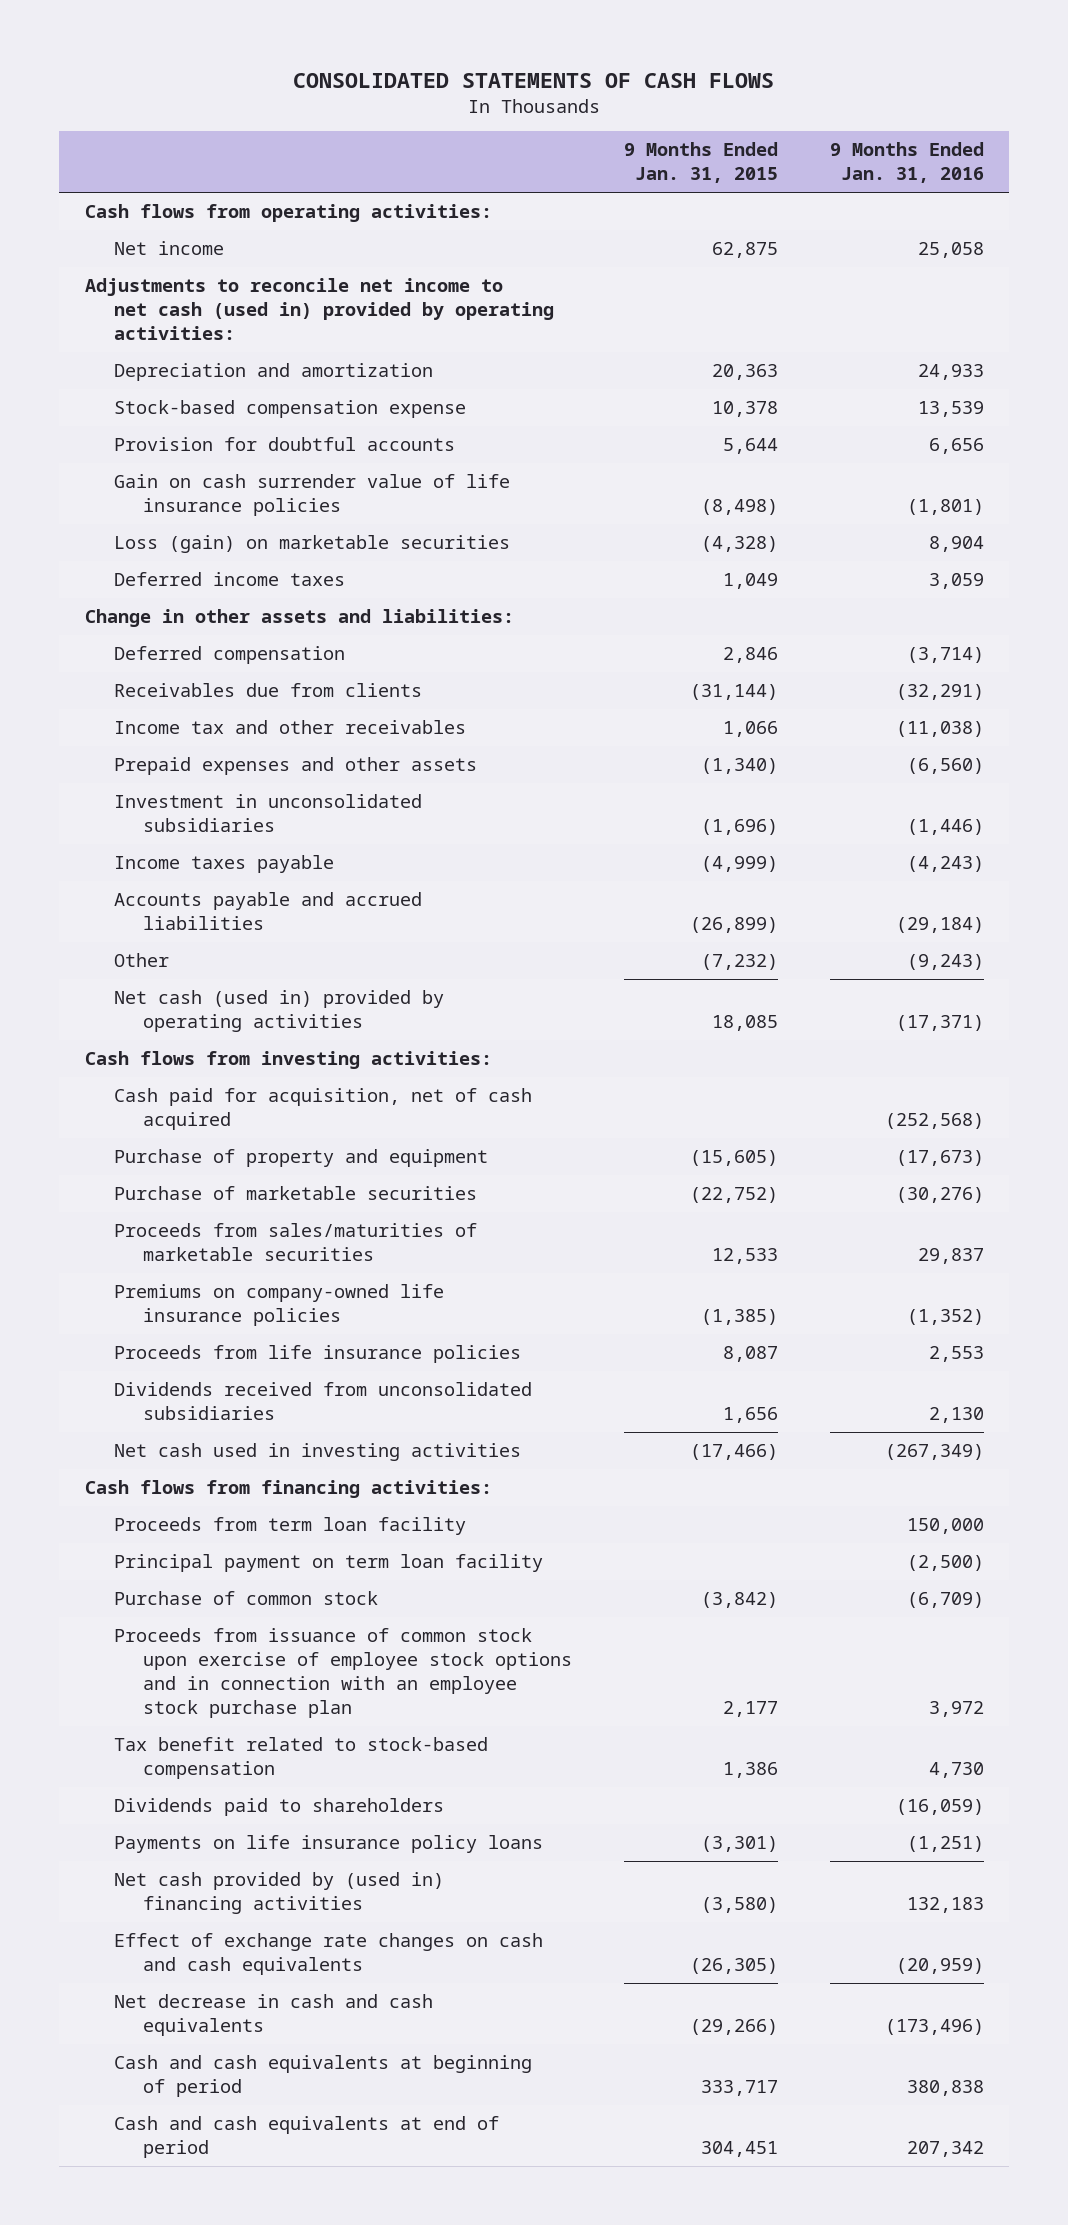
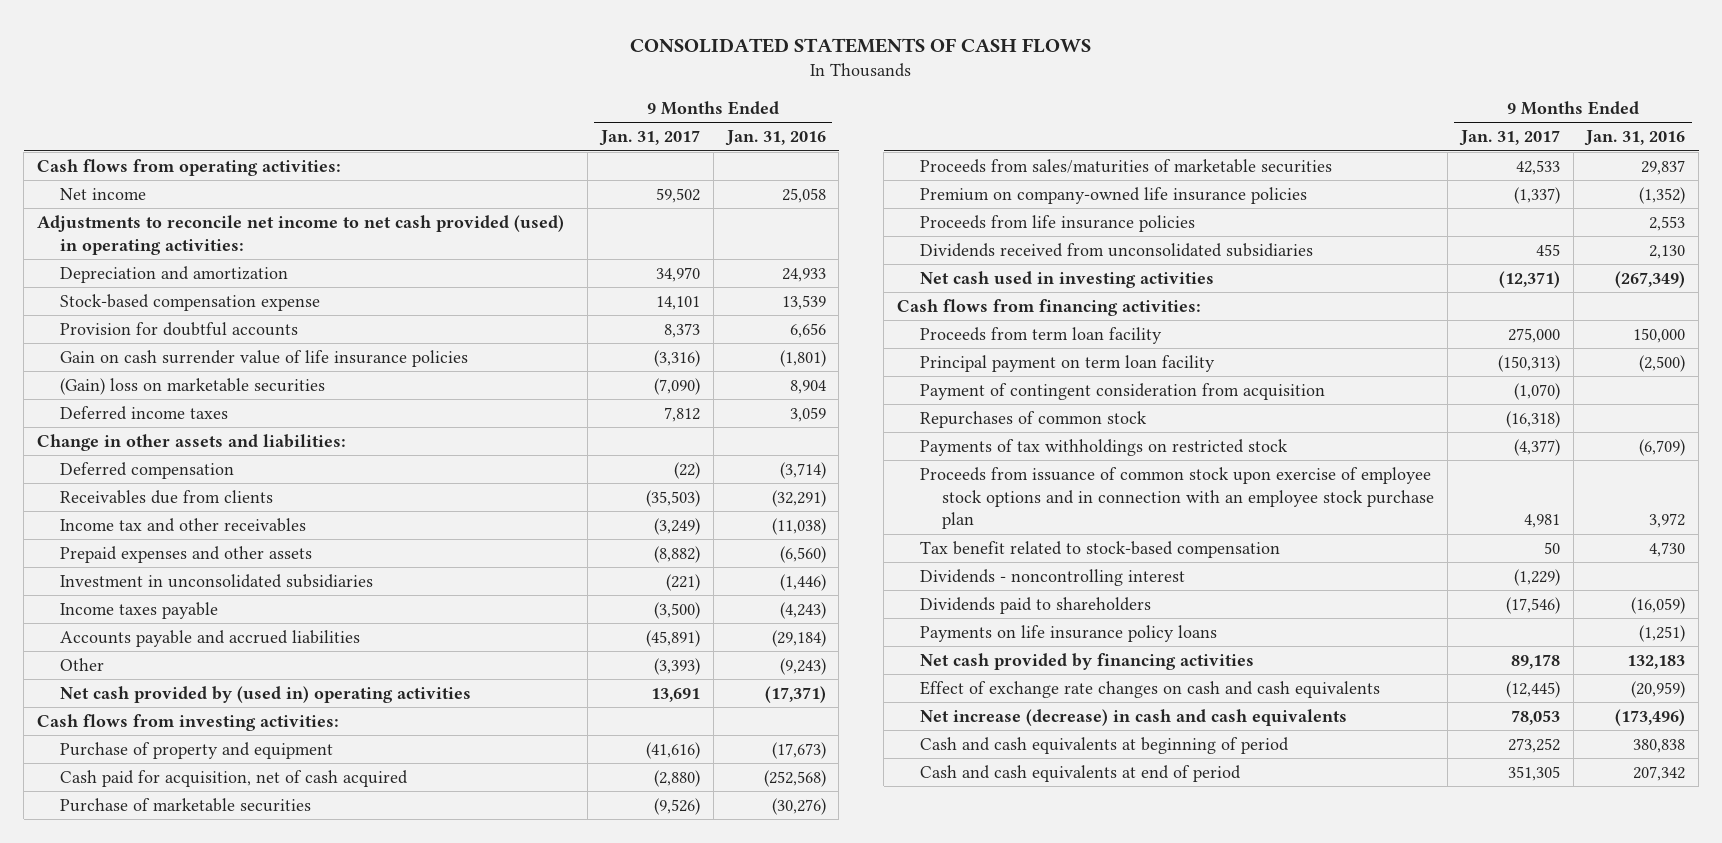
- | 9 Months Ended Jan. 31, 2015 | 9 Months Ended Jan. 31, 2016
+ | 9 Months Ended Jan. 31, 2017 | 9 Months Ended Jan. 31, 2016
- Adjustments to reconcile net income to net cash (used in) provided by operating activities:
+ Adjustments to reconcile net income to net cash provided (used) in operating activities:
- Loss (gain) on marketable securities | (4,328) | 8,904
+ (Gain) loss on marketable securities | (7,090) | 8,904
- Net cash (used in) provided by operating activities | 18,085 | (17,371)
+ Net cash provided by (used in) operating activities | 13,691 | (17,371)
moved down: Cash paid for acquisition, net of cash acquired | (2,880) | (252,568)
- Premiums on company-owned life insurance policies | (1,385) | (1,352)
+ Premium on company-owned life insurance policies | (1,337) | (1,352)
- Purchase of common stock | (3,842) | (6,709)
+ Payment of contingent consideration from acquisition | (1,070) |
+ Repurchases of common stock | (16,318) |
+ Payments of tax withholdings on restricted stock | (4,377) | (6,709)
+ Dividends - noncontrolling interest | (1,229) |
- Net cash provided by (used in) financing activities | (3,580) | 132,183
+ Net cash provided by financing activities | 89,178 | 132,183
- Net decrease in cash and cash equivalents | (29,266) | (173,496)
+ Net increase (decrease) in cash and cash equivalents | 78,053 | (173,496)

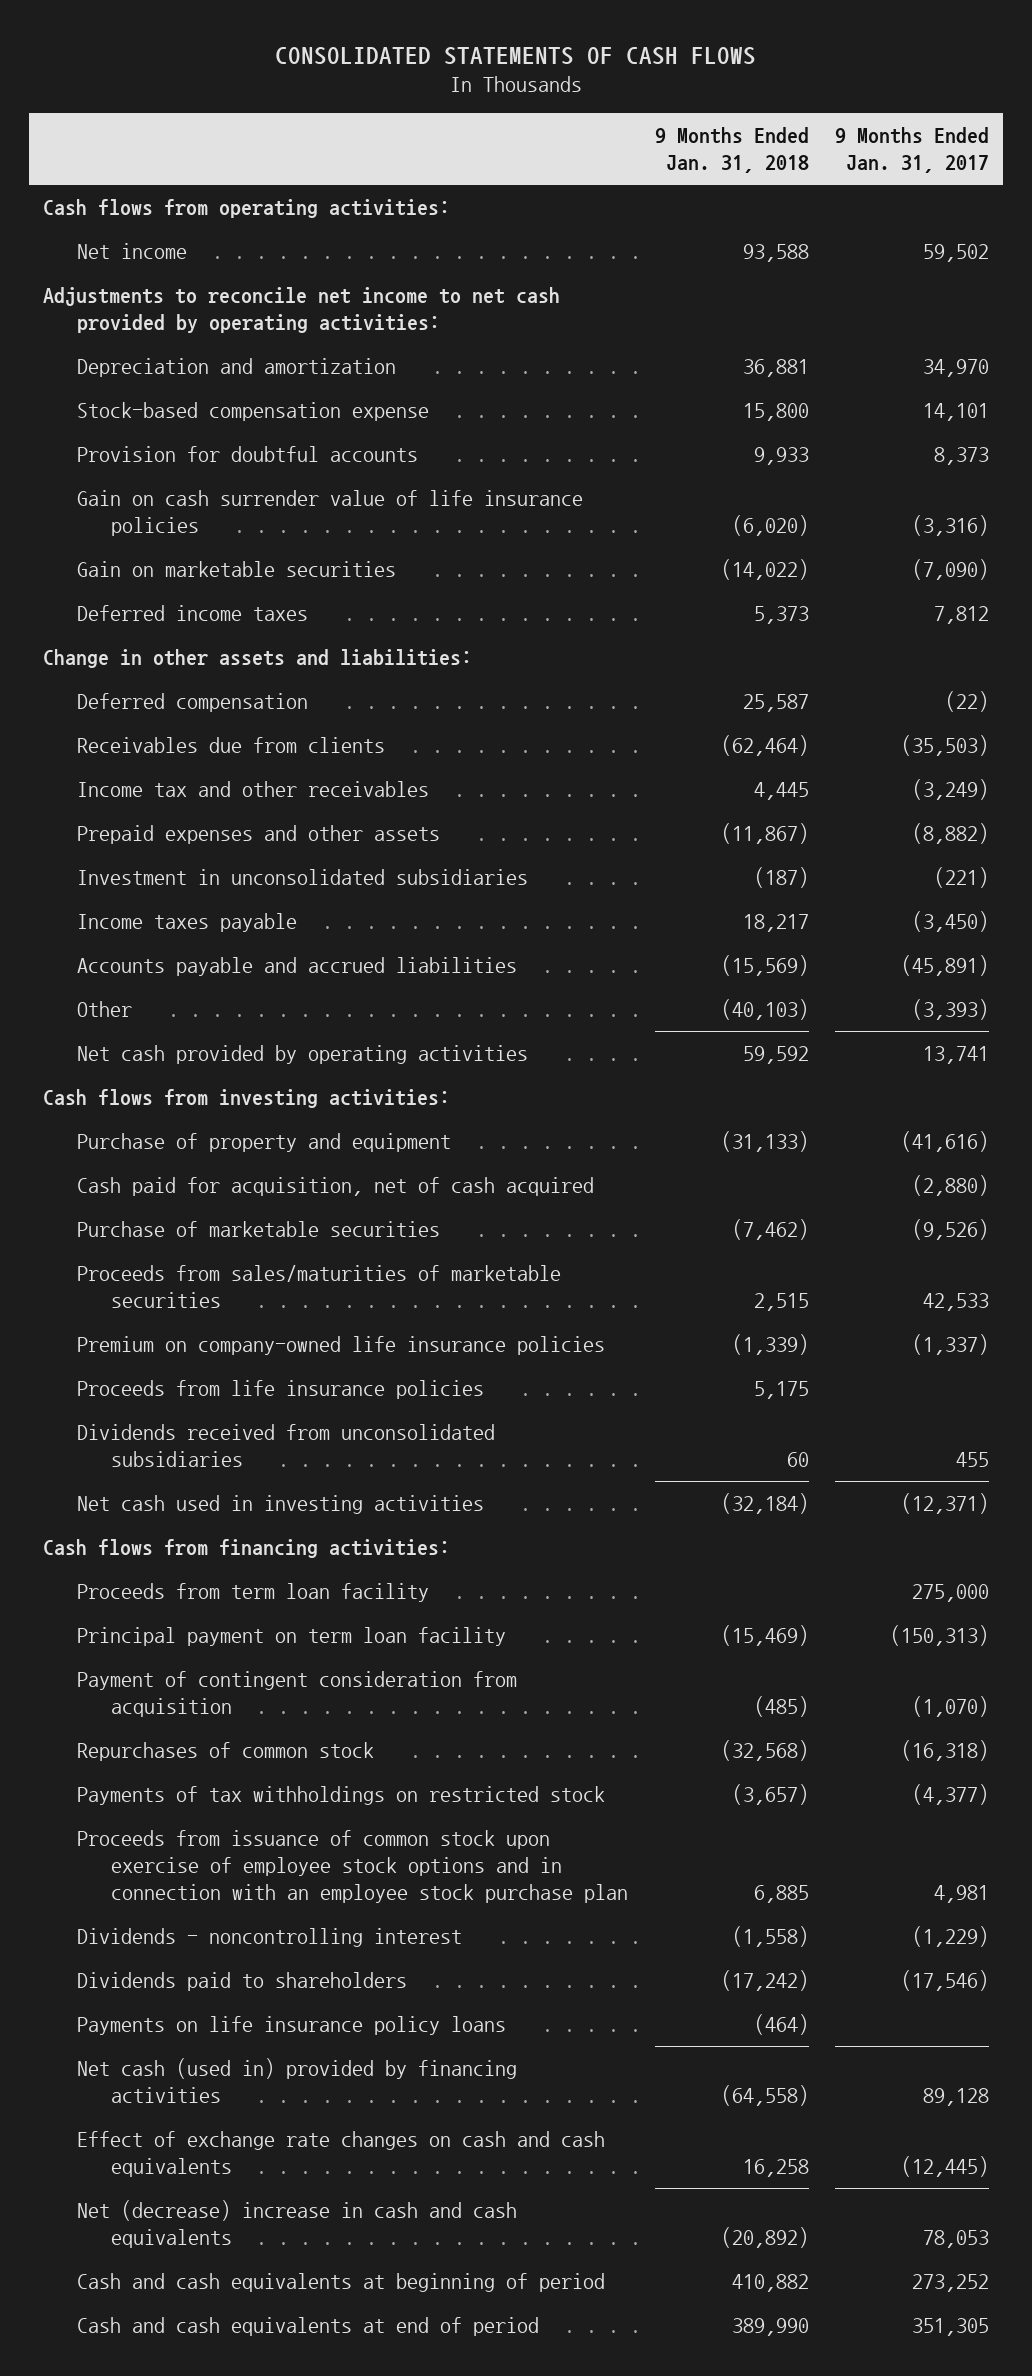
- | 9 Months Ended Jan. 31, 2017 | 9 Months Ended Jan. 31, 2016
+ | 9 Months Ended Jan. 31, 2018 | 9 Months Ended Jan. 31, 2017
- Adjustments to reconcile net income to net cash provided (used) in operating activities:
+ Adjustments to reconcile net income to net cash provided by operating activities:
- (Gain) loss on marketable securities | (7,090) | 8,904
+ Gain on marketable securities | (14,022) | (7,090)
- Income taxes payable | (3,500) | (4,243)
+ Income taxes payable | 18,217 | (3,450)
- Net cash provided by (used in) operating activities | 13,691 | (17,371)
+ Net cash provided by operating activities | 59,592 | 13,741
- Tax benefit related to stock-based compensation | 50 | 4,730
- Net cash provided by financing activities | 89,178 | 132,183
+ Net cash (used in) provided by financing activities | (64,558) | 89,128
- Net increase (decrease) in cash and cash equivalents | 78,053 | (173,496)
+ Net (decrease) increase in cash and cash equivalents | (20,892) | 78,053

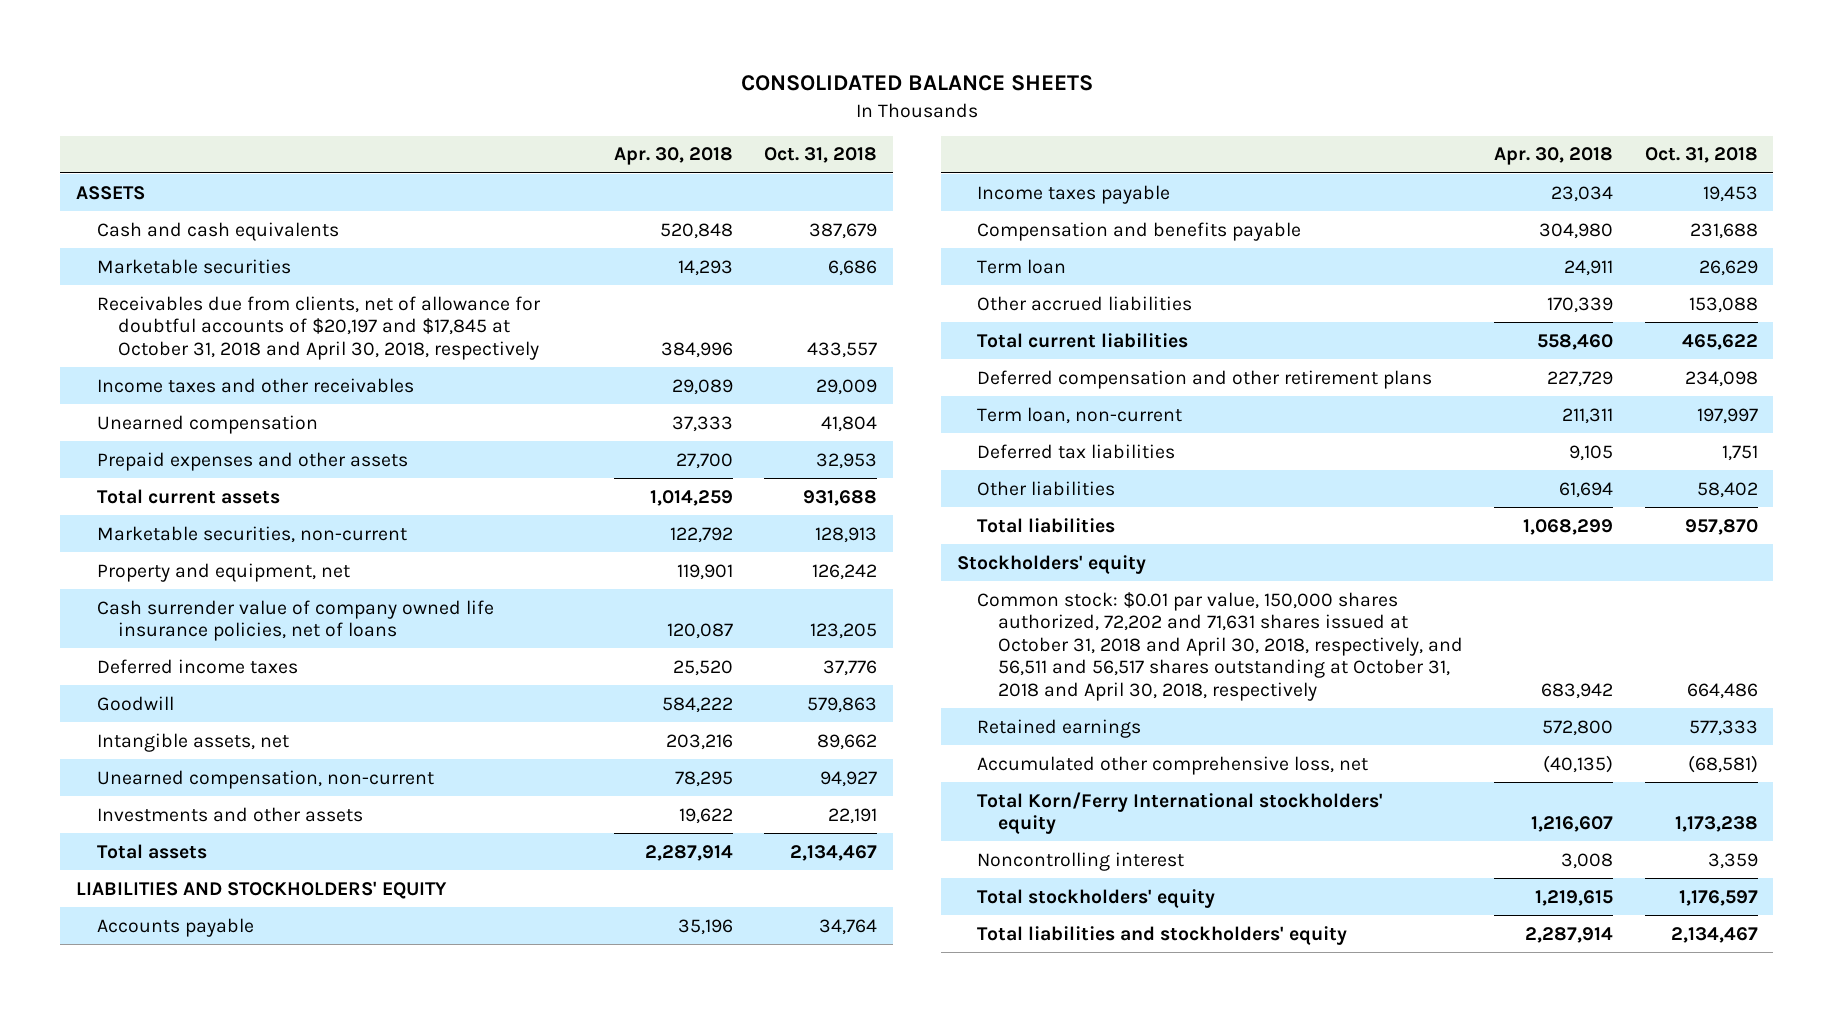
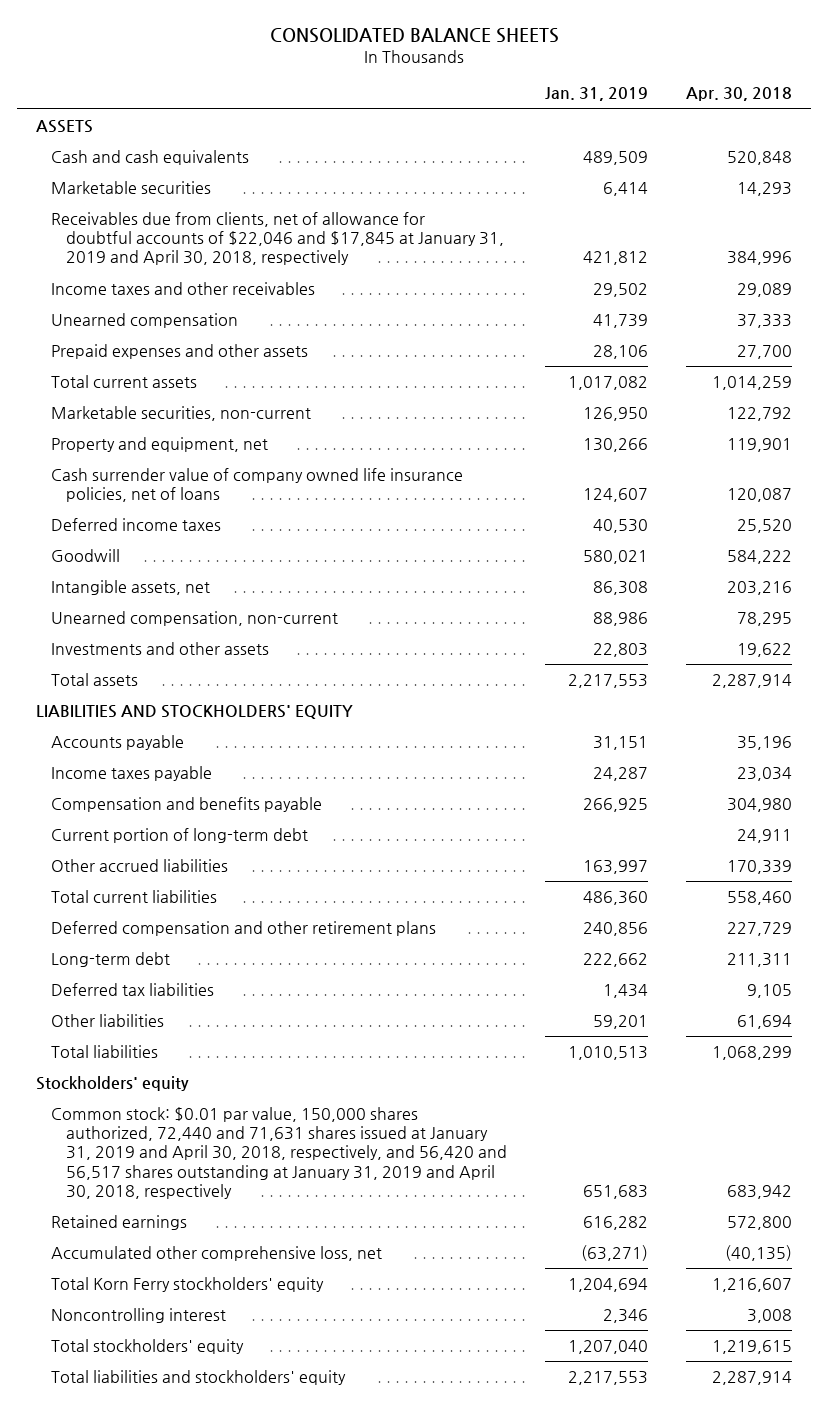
- | Apr. 30, 2018 | Oct. 31, 2018
+ | Jan. 31, 2019 | Apr. 30, 2018
- Receivables due from clients, net of allowance for doubtful accounts of $20,197 and $17,845 at October 31, 2018 and April 30, 2018, respectively | 384,996 | 433,557
+ Receivables due from clients, net of allowance for doubtful accounts of $22,046 and $17,845 at January 31, 2019 and April 30, 2018, respectively | 421,812 | 384,996
- Term loan | 24,911 | 26,629
+ Current portion of long-term debt | | 24,911
- Term loan, non-current | 211,311 | 197,997
+ Long-term debt | 222,662 | 211,311
- Common stock: $0.01 par value, 150,000 shares authorized, 72,202 and 71,631 shares issued at October 31, 2018 and April 30, 2018, respectively, and 56,511 and 56,517 shares outstanding at October 31, 2018 and April 30, 2018, respectively | 683,942 | 664,486
+ Common stock: $0.01 par value, 150,000 shares authorized, 72,440 and 71,631 shares issued at January 31, 2019 and April 30, 2018, respectively, and 56,420 and 56,517 shares outstanding at January 31, 2019 and April 30, 2018, respectively | 651,683 | 683,942
- Total Korn/Ferry International stockholders' equity | 1,216,607 | 1,173,238
+ Total Korn Ferry stockholders' equity | 1,204,694 | 1,216,607

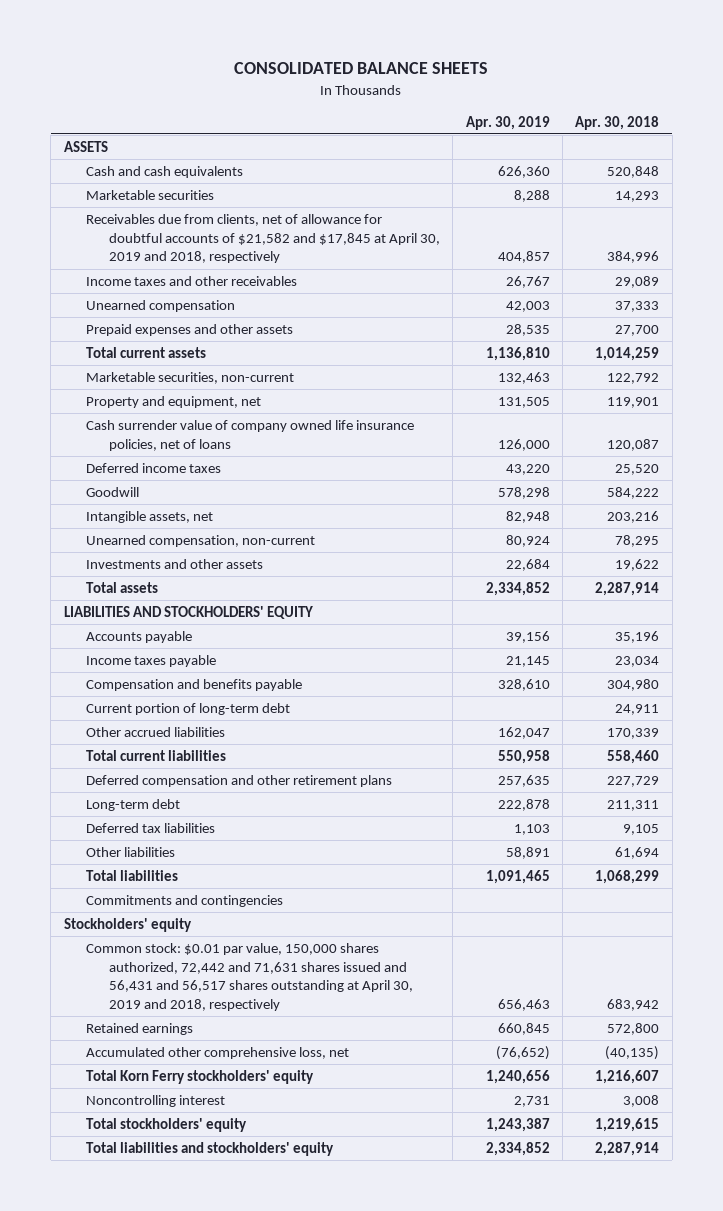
- | Jan. 31, 2019 | Apr. 30, 2018
+ | Apr. 30, 2019 | Apr. 30, 2018
- Receivables due from clients, net of allowance for doubtful accounts of $22,046 and $17,845 at January 31, 2019 and April 30, 2018, respectively | 421,812 | 384,996
+ Receivables due from clients, net of allowance for doubtful accounts of $21,582 and $17,845 at April 30, 2019 and 2018, respectively | 404,857 | 384,996
+ Commitments and contingencies
- Common stock: $0.01 par value, 150,000 shares authorized, 72,440 and 71,631 shares issued at January 31, 2019 and April 30, 2018, respectively, and 56,420 and 56,517 shares outstanding at January 31, 2019 and April 30, 2018, respectively | 651,683 | 683,942
+ Common stock: $0.01 par value, 150,000 shares authorized, 72,442 and 71,631 shares issued and 56,431 and 56,517 shares outstanding at April 30, 2019 and 2018, respectively | 656,463 | 683,942

